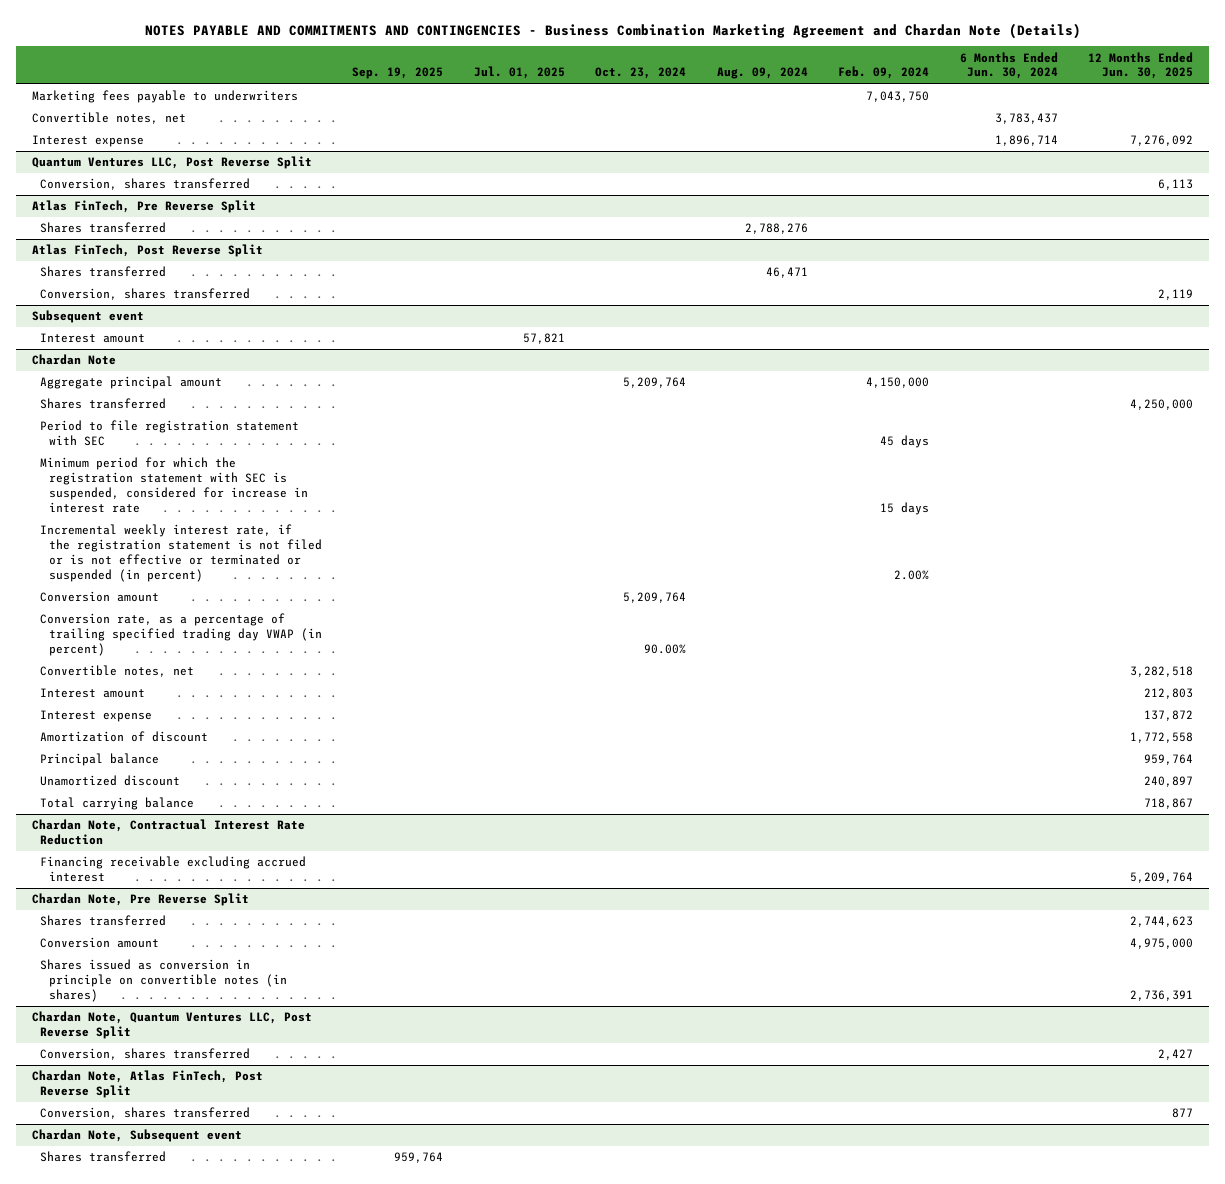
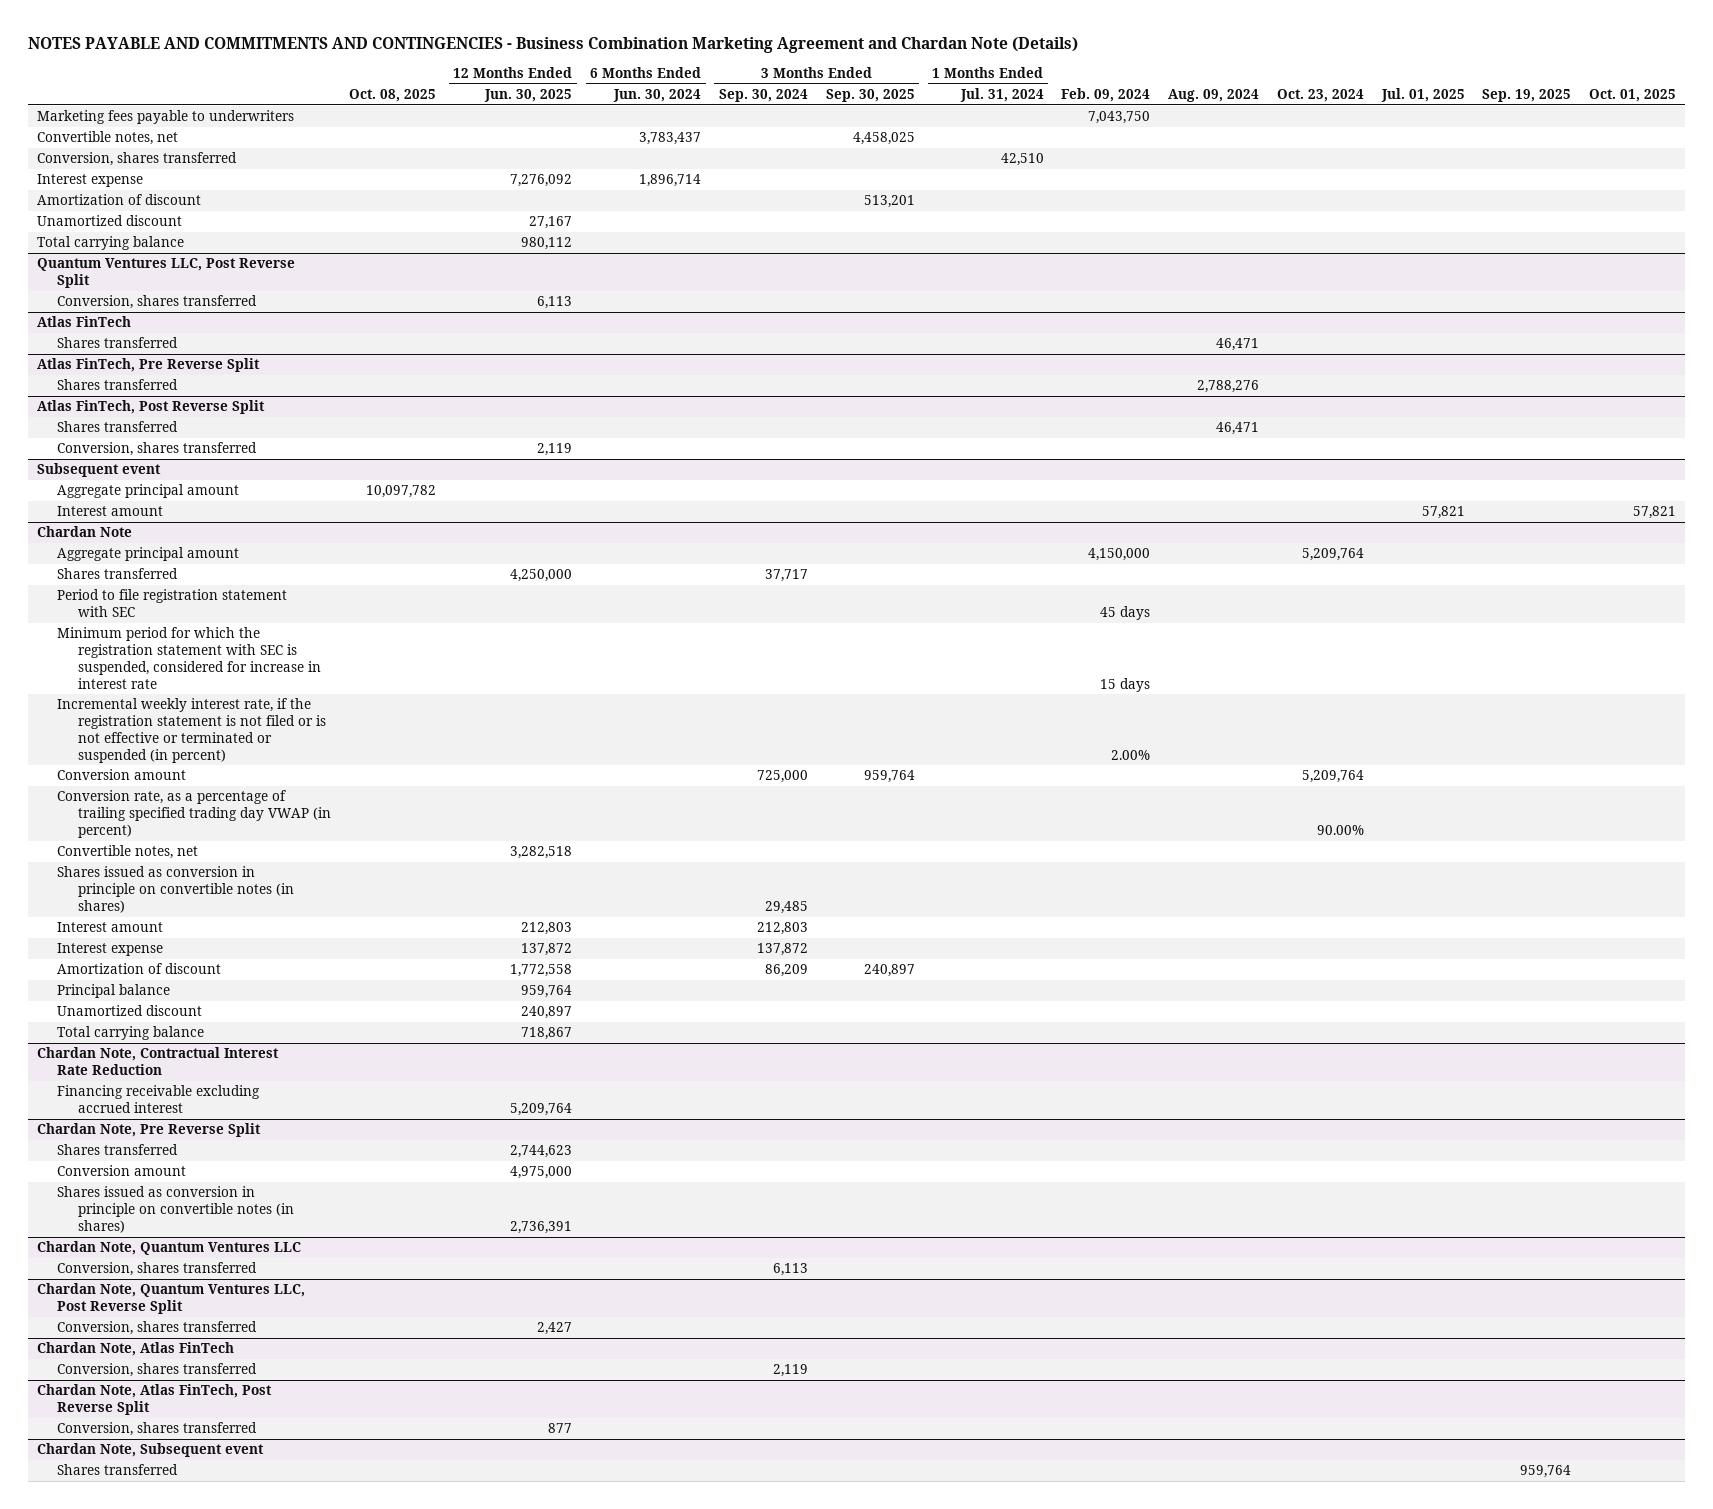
- | Sep. 19, 2025 | Jul. 01, 2025 | Oct. 23, 2024 | Aug. 09, 2024 | Feb. 09, 2024 | 6 Months Ended Jun. 30, 2024 | 12 Months Ended Jun. 30, 2025
+ | Oct. 08, 2025 | 12 Months Ended Jun. 30, 2025 | 6 Months Ended Jun. 30, 2024 | 3 Months Ended Sep. 30, 2024 | 3 Months Ended Sep. 30, 2025 | 1 Months Ended Jul. 31, 2024 | Feb. 09, 2024 | Aug. 09, 2024 | Oct. 23, 2024 | Jul. 01, 2025 | Sep. 19, 2025 | Oct. 01, 2025
+ Conversion, shares transferred | | | | | | 42,510 | | | | | |
+ Amortization of discount | | | | | 513,201 | | | | | | |
+ Unamortized discount | | 27,167 | | | | | | | | | |
+ Total carrying balance | | 980,112 | | | | | | | | | |
+ Atlas FinTech
+ Shares transferred | | | | | | | | 46,471 | | | |
@ Subsequent event
+ Aggregate principal amount | 10,097,782 | | | | | | | | | | |
@ Chardan Note
+ Shares issued as conversion in principle on convertible notes (in shares) | | | | 29,485 | | | | | | | |
+ Chardan Note, Quantum Ventures LLC
+ Conversion, shares transferred | | | | 6,113 | | | | | | | |
+ Chardan Note, Atlas FinTech
+ Conversion, shares transferred | | | | 2,119 | | | | | | | |

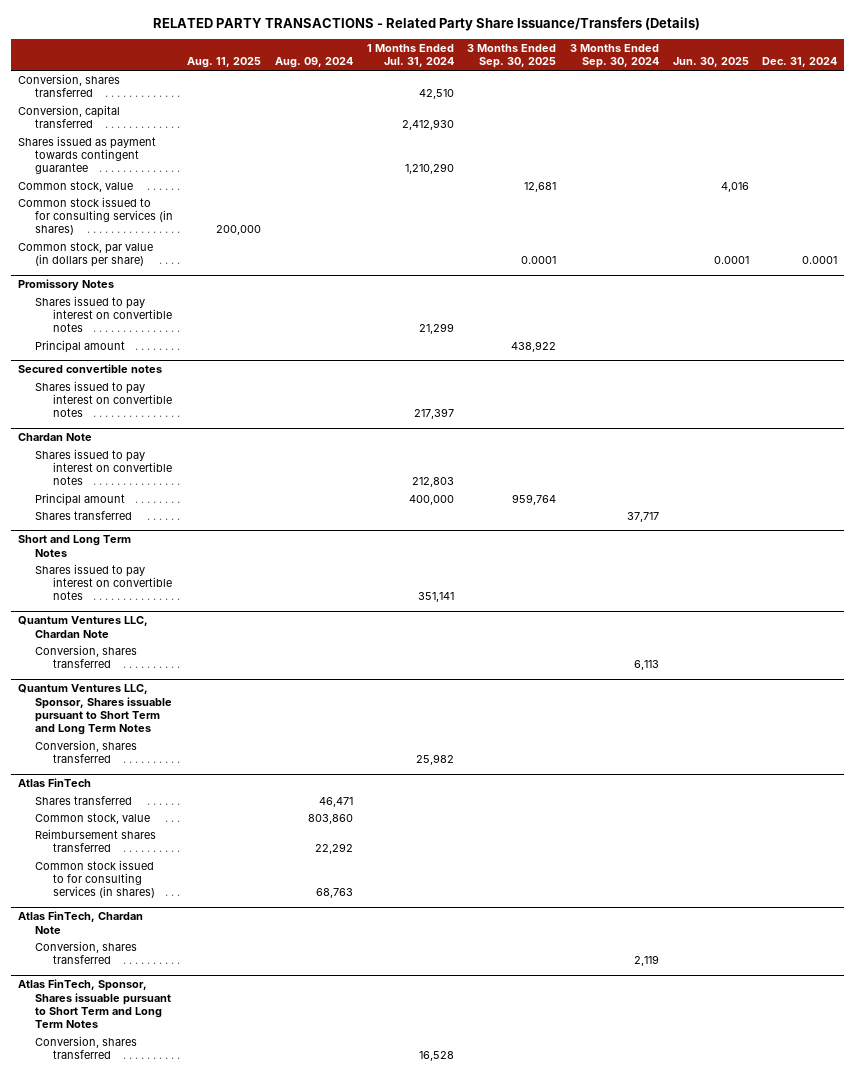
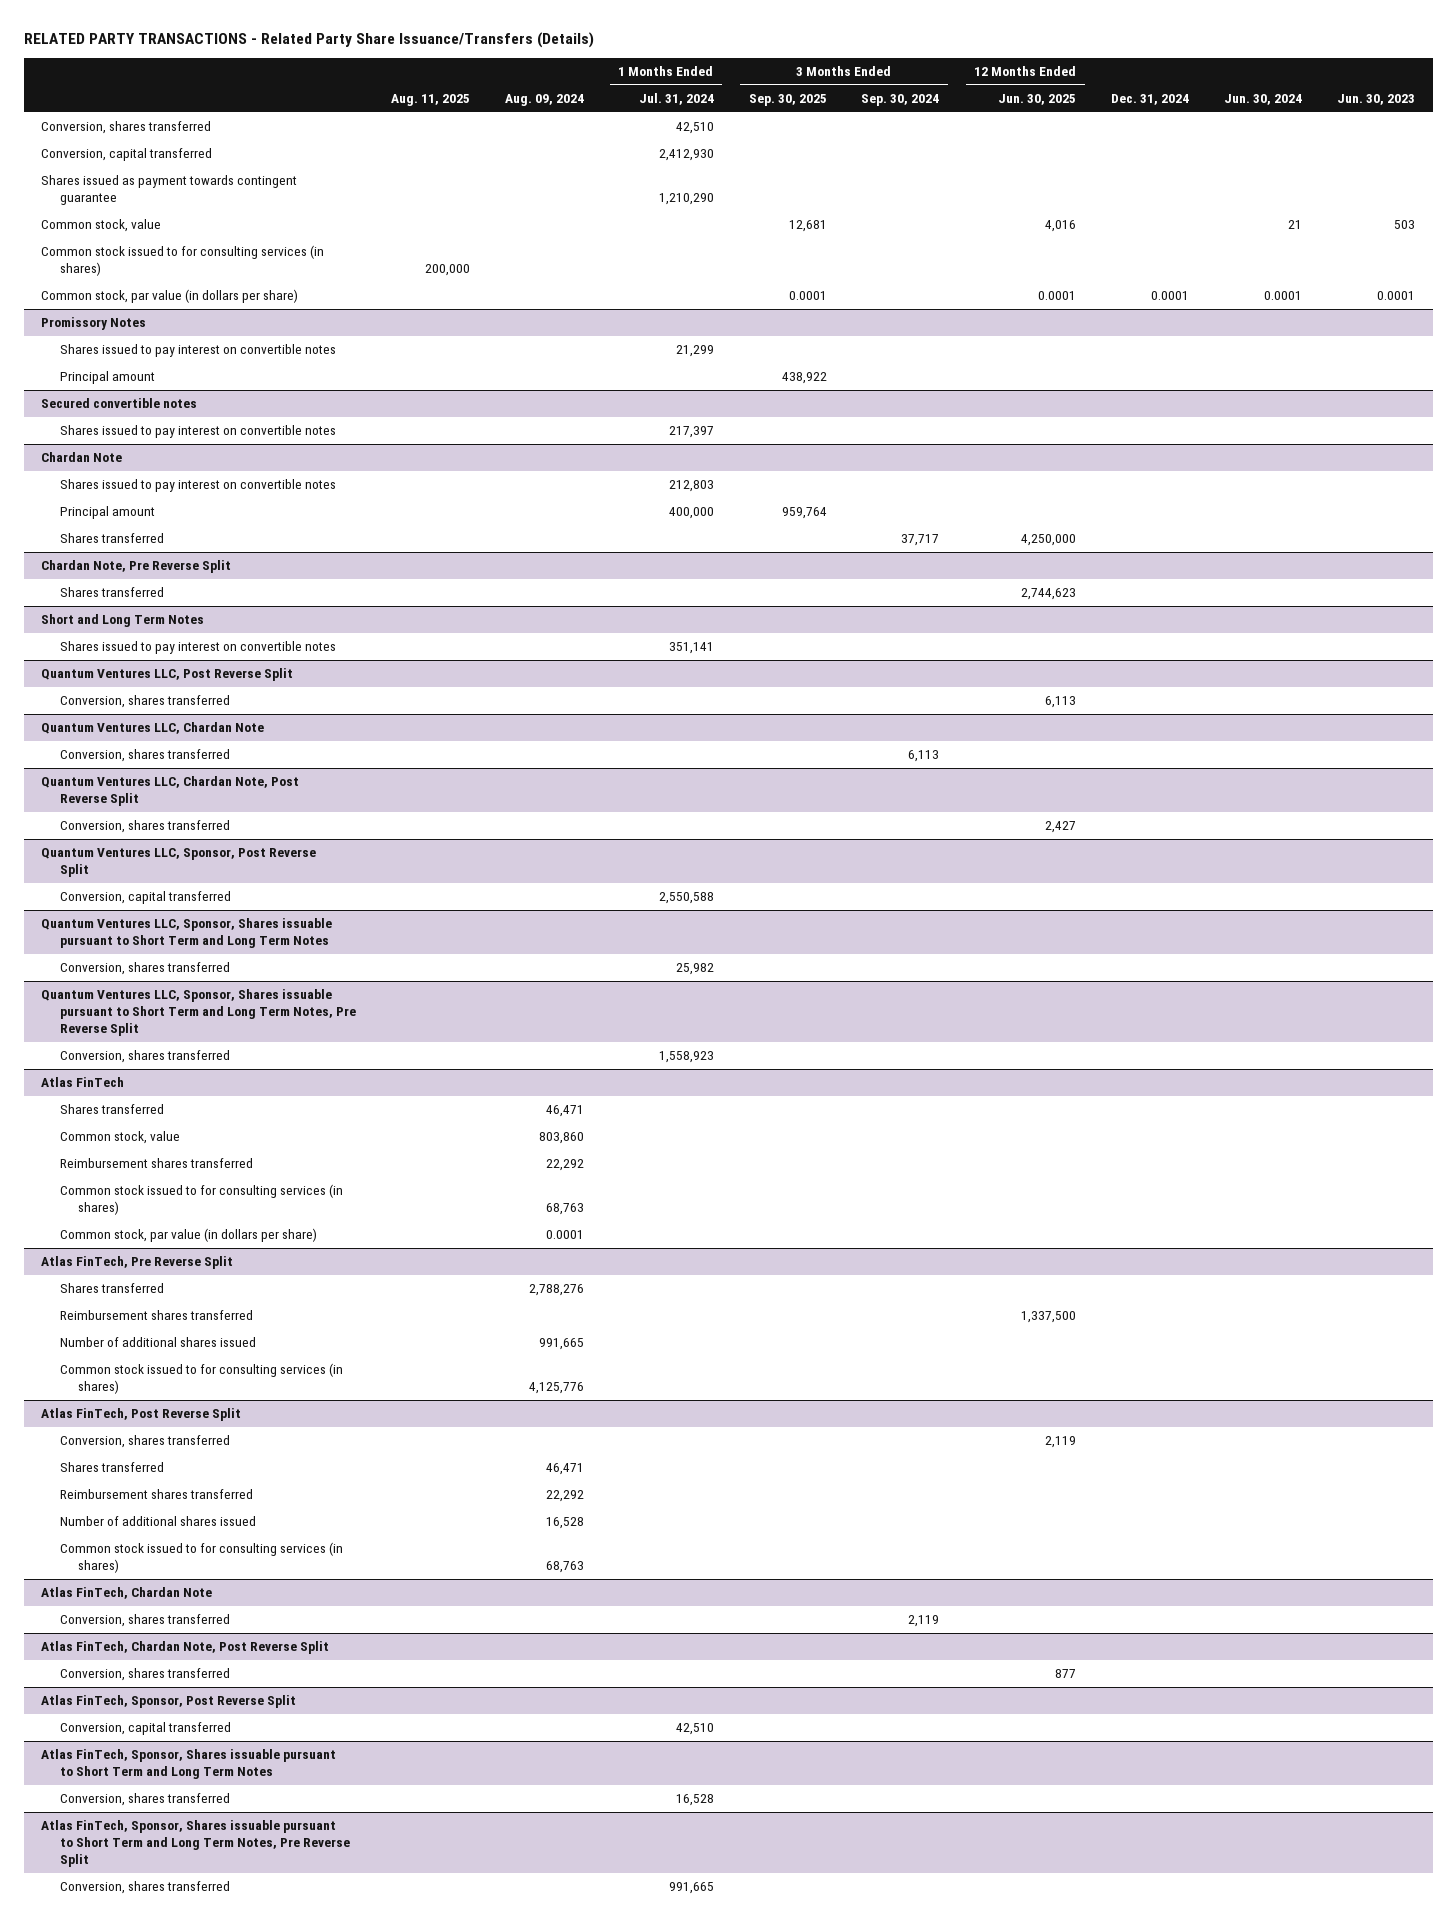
- | Aug. 11, 2025 | Aug. 09, 2024 | 1 Months Ended Jul. 31, 2024 | 3 Months Ended Sep. 30, 2025 | 3 Months Ended Sep. 30, 2024 | Jun. 30, 2025 | Dec. 31, 2024
+ | Aug. 11, 2025 | Aug. 09, 2024 | 1 Months Ended Jul. 31, 2024 | 3 Months Ended Sep. 30, 2025 | 3 Months Ended Sep. 30, 2024 | 12 Months Ended Jun. 30, 2025 | Dec. 31, 2024 | Jun. 30, 2024 | Jun. 30, 2023
+ Chardan Note, Pre Reverse Split
+ Shares transferred | | | | | | 2,744,623 | | |
+ Quantum Ventures LLC, Post Reverse Split
+ Conversion, shares transferred | | | | | | 6,113 | | |
+ Quantum Ventures LLC, Chardan Note, Post Reverse Split
+ Conversion, shares transferred | | | | | | 2,427 | | |
+ Quantum Ventures LLC, Sponsor, Post Reverse Split
+ Conversion, capital transferred | | | 2,550,588 | | | | | |
+ Quantum Ventures LLC, Sponsor, Shares issuable pursuant to Short Term and Long Term Notes, Pre Reverse Split
+ Conversion, shares transferred | | | 1,558,923 | | | | | |
@ Atlas FinTech
+ Common stock, par value (in dollars per share) | | 0.0001 | | | | | | |
+ Atlas FinTech, Pre Reverse Split
+ Shares transferred | | 2,788,276 | | | | | | |
+ Reimbursement shares transferred | | | | | | 1,337,500 | | |
+ Number of additional shares issued | | 991,665 | | | | | | |
+ Common stock issued to for consulting services (in shares) | | 4,125,776 | | | | | | |
+ Atlas FinTech, Post Reverse Split
+ Conversion, shares transferred | | | | | | 2,119 | | |
+ Shares transferred | | 46,471 | | | | | | |
+ Reimbursement shares transferred | | 22,292 | | | | | | |
+ Number of additional shares issued | | 16,528 | | | | | | |
+ Common stock issued to for consulting services (in shares) | | 68,763 | | | | | | |
+ Atlas FinTech, Chardan Note, Post Reverse Split
+ Conversion, shares transferred | | | | | | 877 | | |
+ Atlas FinTech, Sponsor, Post Reverse Split
+ Conversion, capital transferred | | | 42,510 | | | | | |
+ Atlas FinTech, Sponsor, Shares issuable pursuant to Short Term and Long Term Notes, Pre Reverse Split
+ Conversion, shares transferred | | | 991,665 | | | | | |

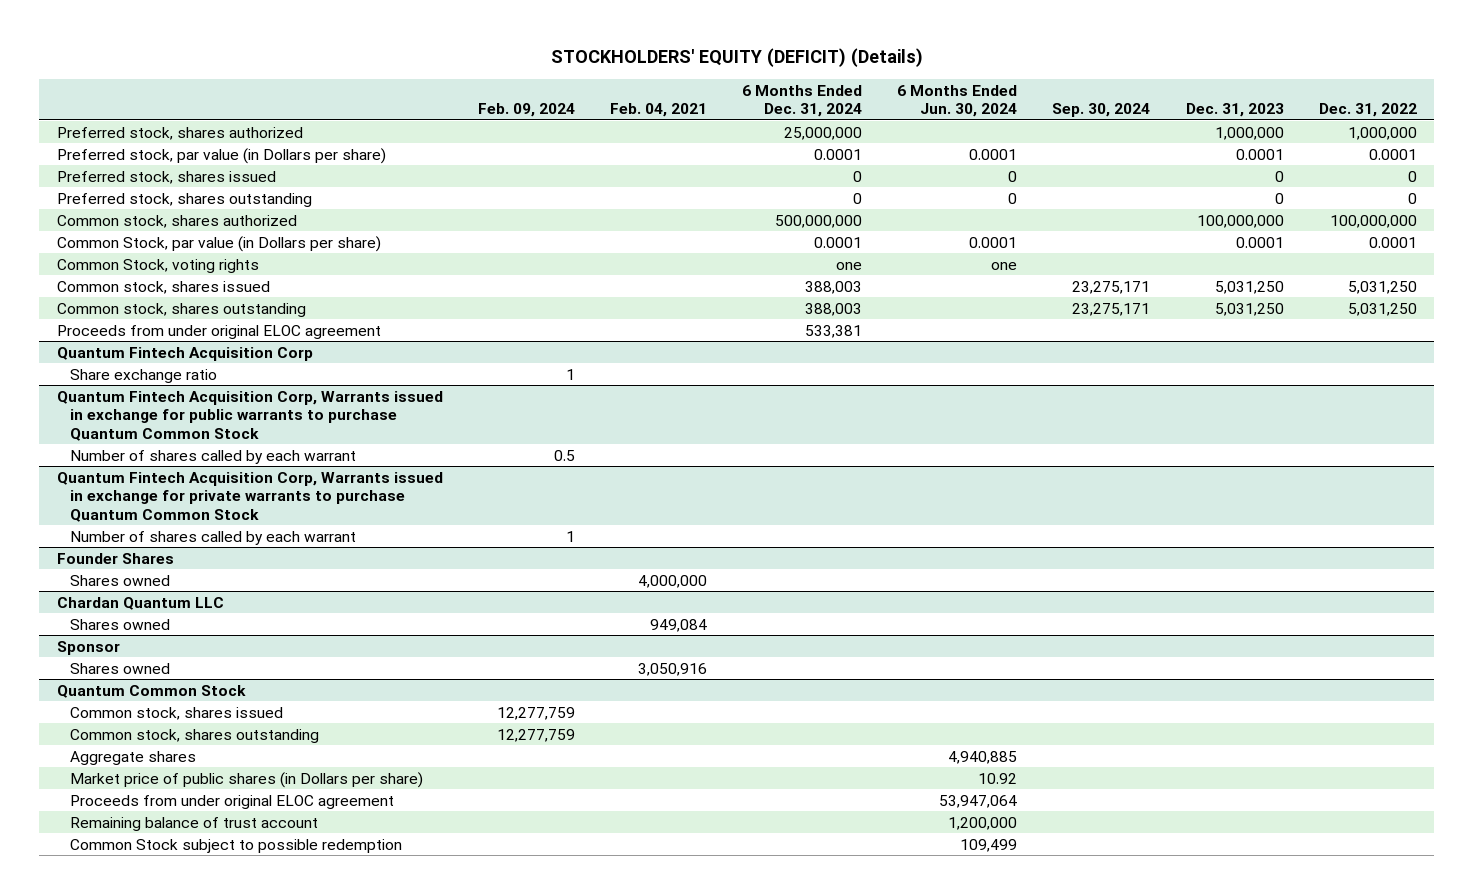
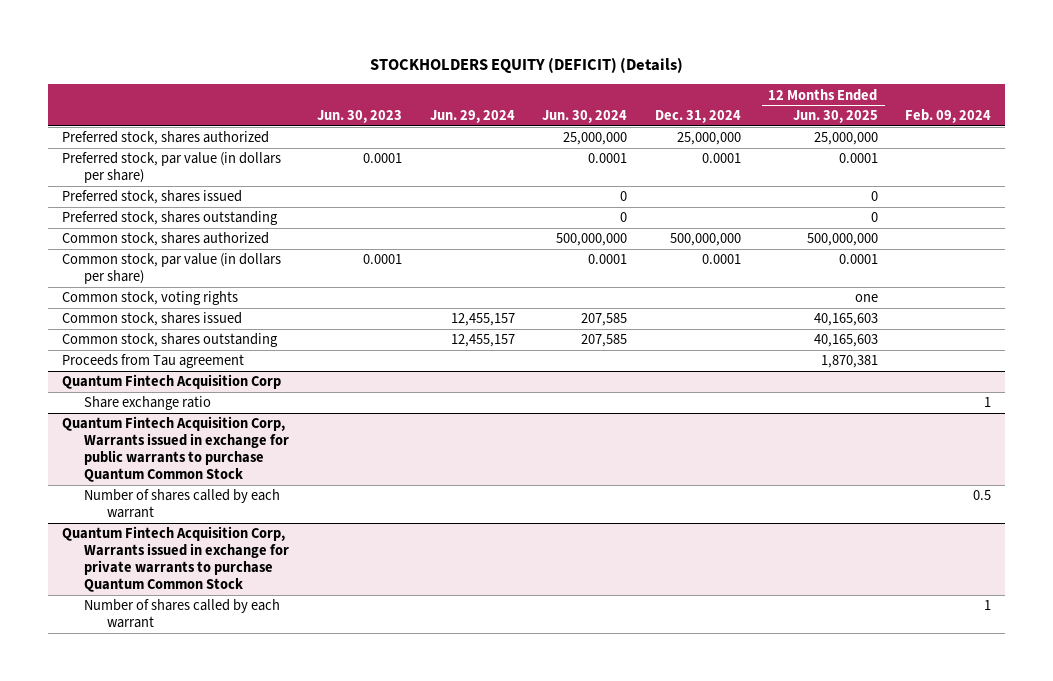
- STOCKHOLDERS' EQUITY (DEFICIT) (Details)
+ STOCKHOLDERS EQUITY (DEFICIT) (Details)
- | Feb. 09, 2024 | Feb. 04, 2021 | 6 Months Ended Dec. 31, 2024 | 6 Months Ended Jun. 30, 2024 | Sep. 30, 2024 | Dec. 31, 2023 | Dec. 31, 2022
+ | Jun. 30, 2023 | Jun. 29, 2024 | Jun. 30, 2024 | Dec. 31, 2024 | 12 Months Ended Jun. 30, 2025 | Feb. 09, 2024
- Preferred stock, par value (in Dollars per share) | | | 0.0001 | 0.0001 | | 0.0001 | 0.0001
+ Preferred stock, par value (in dollars per share) | 0.0001 | | 0.0001 | 0.0001 | 0.0001 |
- Common Stock, par value (in Dollars per share) | | | 0.0001 | 0.0001 | | 0.0001 | 0.0001
- Common Stock, voting rights | | | one | one | | |
+ Common stock, par value (in dollars per share) | 0.0001 | | 0.0001 | 0.0001 | 0.0001 |
+ Common stock, voting rights | | | | | one |
- Proceeds from under original ELOC agreement | | | 533,381 | | | |
+ Proceeds from Tau agreement | | | | | 1,870,381 |
- Founder Shares
- Shares owned | | 4,000,000 | | | | |
- Chardan Quantum LLC
- Shares owned | | 949,084 | | | | |
- Sponsor
- Shares owned | | 3,050,916 | | | | |
- Quantum Common Stock
- Common stock, shares issued | 12,277,759 | | | | | |
- Common stock, shares outstanding | 12,277,759 | | | | | |
- Aggregate shares | | | | 4,940,885 | | |
- Market price of public shares (in Dollars per share) | | | | 10.92 | | |
- Proceeds from under original ELOC agreement | | | | 53,947,064 | | |
- Remaining balance of trust account | | | | 1,200,000 | | |
- Common Stock subject to possible redemption | | | | 109,499 | | |

